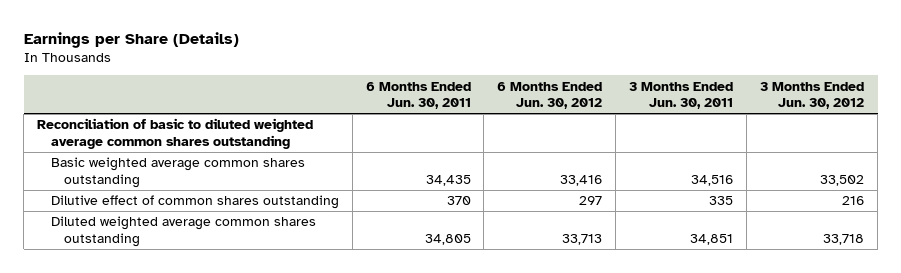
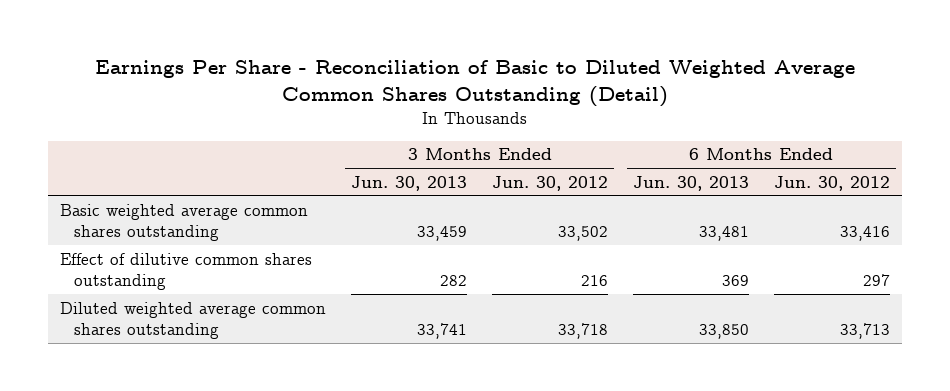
- Earnings per Share (Details)
+ Earnings Per Share - Reconciliation of Basic to Diluted Weighted Average Common Shares Outstanding (Detail)
- | 6 Months Ended Jun. 30, 2011 | 6 Months Ended Jun. 30, 2012 | 3 Months Ended Jun. 30, 2011 | 3 Months Ended Jun. 30, 2012
+ | 3 Months Ended Jun. 30, 2013 | 3 Months Ended Jun. 30, 2012 | 6 Months Ended Jun. 30, 2013 | 6 Months Ended Jun. 30, 2012
- Reconciliation of basic to diluted weighted average common shares outstanding
- Dilutive effect of common shares outstanding | 370 | 297 | 335 | 216
+ Effect of dilutive common shares outstanding | 282 | 216 | 369 | 297

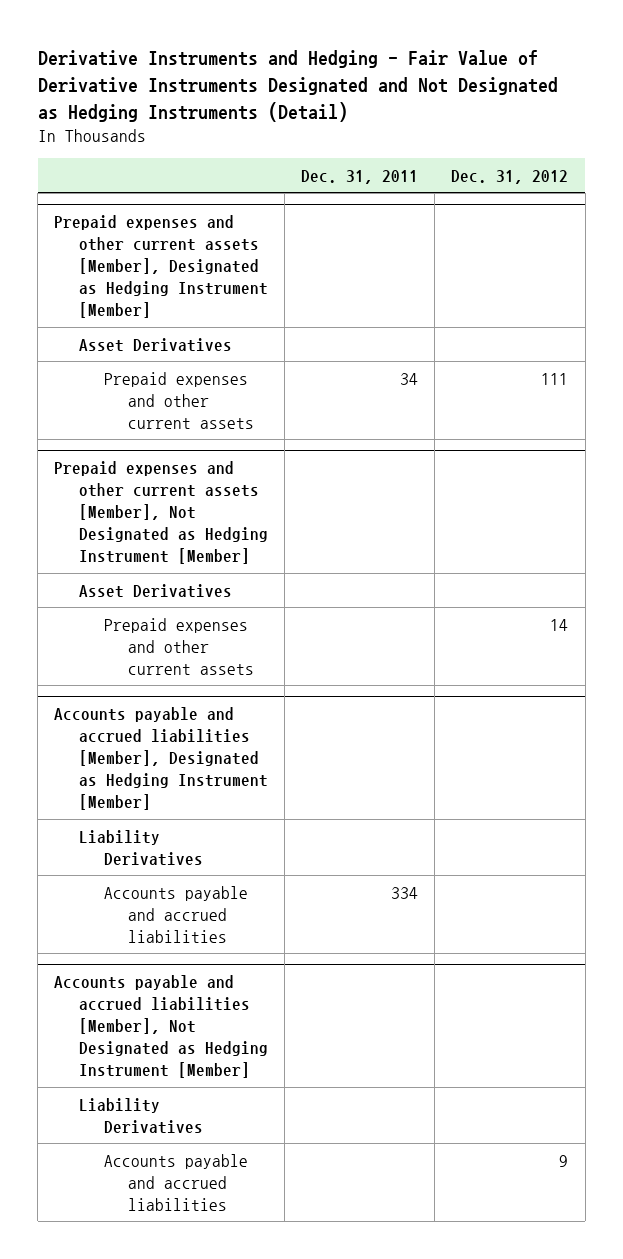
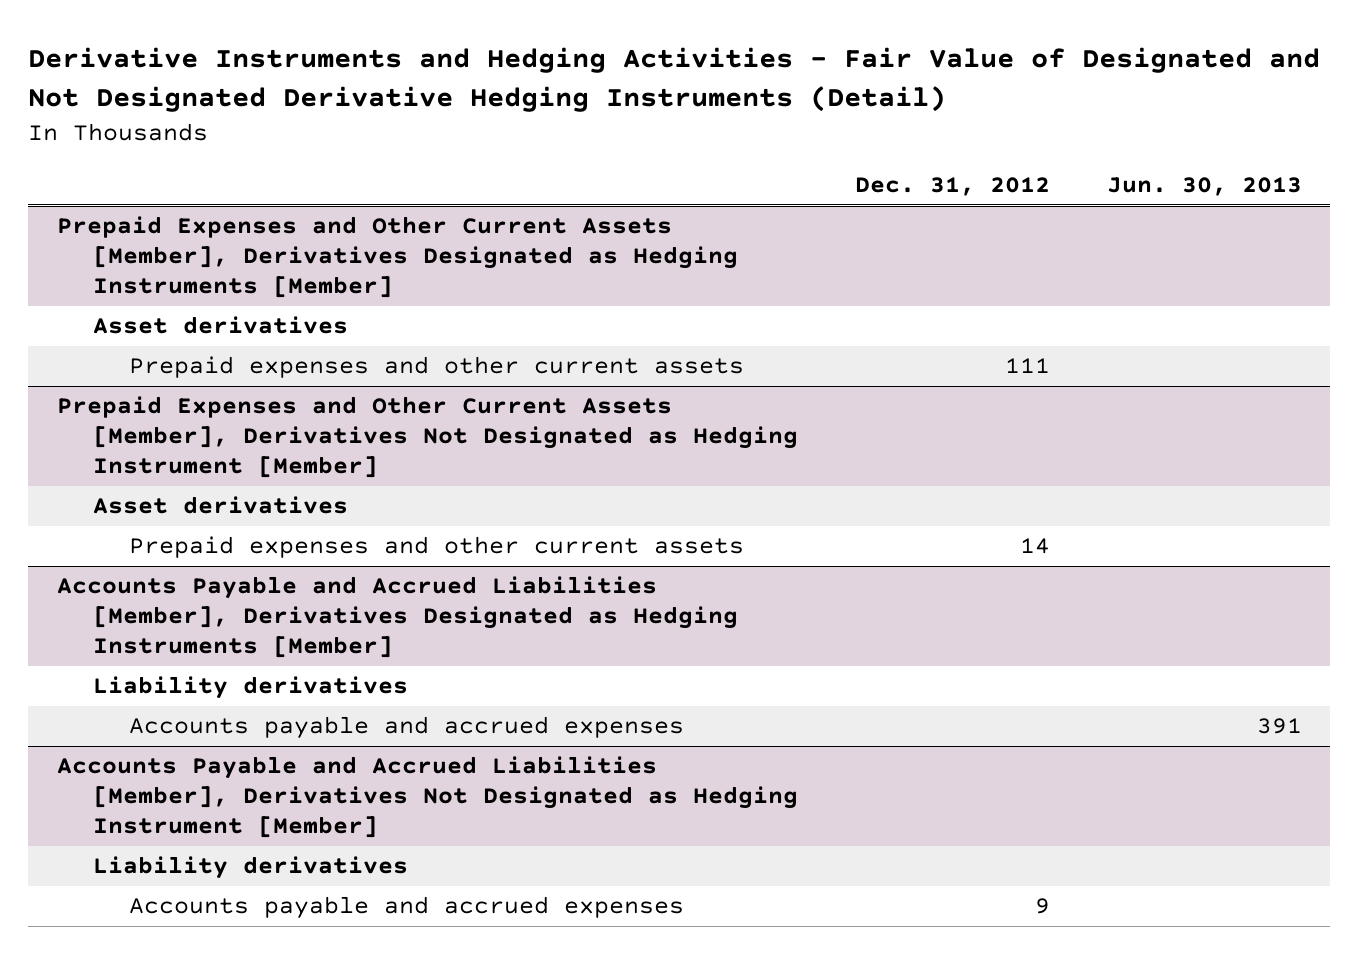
- Derivative Instruments and Hedging - Fair Value of Derivative Instruments Designated and Not Designated as Hedging Instruments (Detail)
+ Derivative Instruments and Hedging Activities - Fair Value of Designated and Not Designated Derivative Hedging Instruments (Detail)
- | Dec. 31, 2011 | Dec. 31, 2012
+ | Dec. 31, 2012 | Jun. 30, 2013
- Prepaid expenses and other current assets [Member], Designated as Hedging Instrument [Member]
- Asset Derivatives
+ Prepaid Expenses and Other Current Assets [Member], Derivatives Designated as Hedging Instruments [Member]
+ Asset derivatives
- Prepaid expenses and other current assets [Member], Not Designated as Hedging Instrument [Member]
- Asset Derivatives
+ Prepaid Expenses and Other Current Assets [Member], Derivatives Not Designated as Hedging Instrument [Member]
+ Asset derivatives
- Accounts payable and accrued liabilities [Member], Designated as Hedging Instrument [Member]
- Liability Derivatives
- Accounts payable and accrued liabilities | 334 |
- Accounts payable and accrued liabilities [Member], Not Designated as Hedging Instrument [Member]
- Liability Derivatives
- Accounts payable and accrued liabilities | | 9
+ Accounts Payable and Accrued Liabilities [Member], Derivatives Designated as Hedging Instruments [Member]
+ Liability derivatives
+ Accounts payable and accrued expenses | | 391
+ Accounts Payable and Accrued Liabilities [Member], Derivatives Not Designated as Hedging Instrument [Member]
+ Liability derivatives
+ Accounts payable and accrued expenses | 9 |

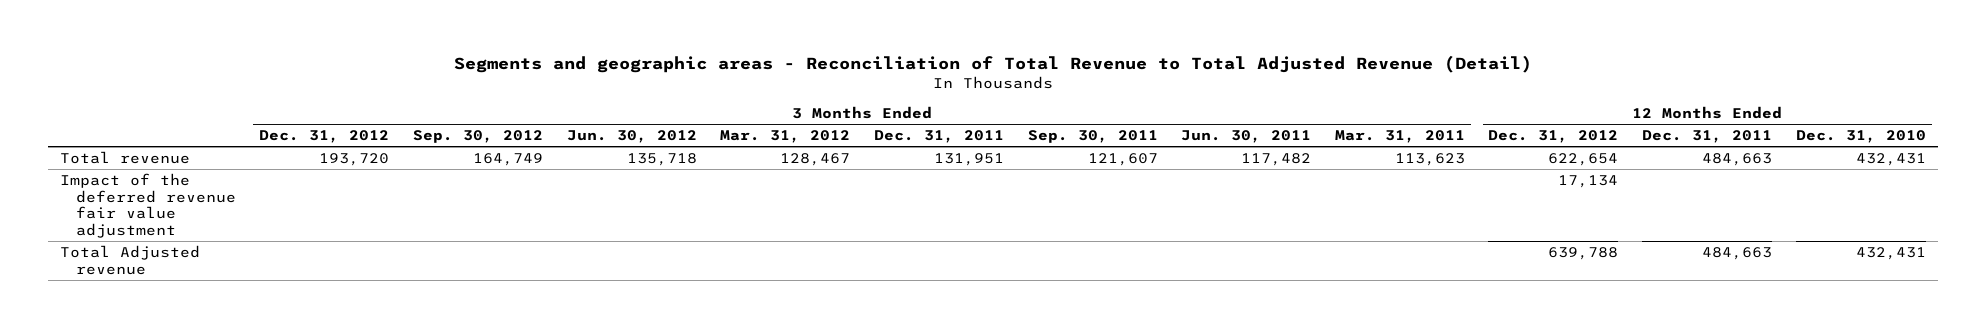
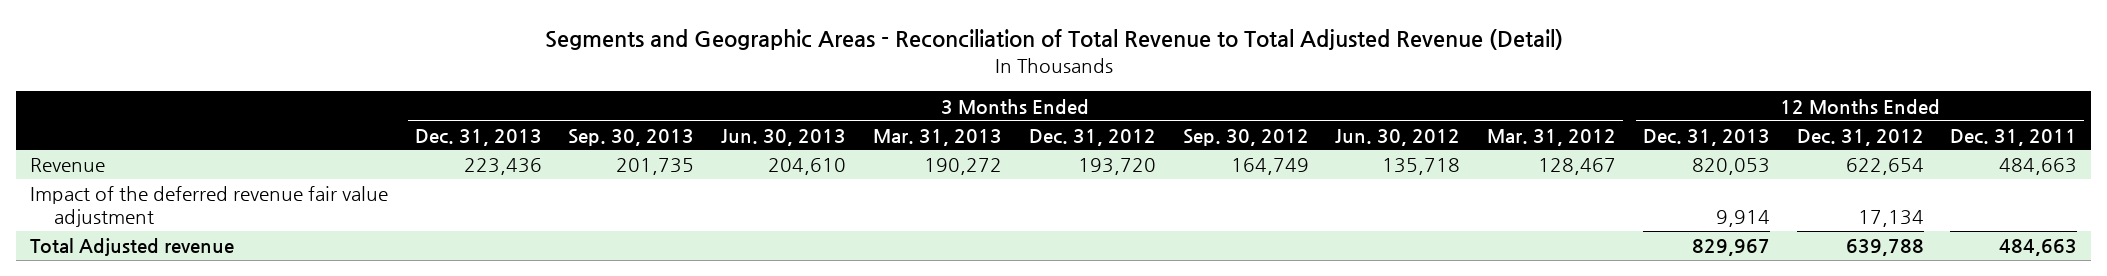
- Segments and geographic areas - Reconciliation of Total Revenue to Total Adjusted Revenue (Detail)
+ Segments and Geographic Areas - Reconciliation of Total Revenue to Total Adjusted Revenue (Detail)
- | 3 Months Ended Dec. 31, 2012 | 3 Months Ended Sep. 30, 2012 | 3 Months Ended Jun. 30, 2012 | 3 Months Ended Mar. 31, 2012 | 3 Months Ended Dec. 31, 2011 | 3 Months Ended Sep. 30, 2011 | 3 Months Ended Jun. 30, 2011 | 3 Months Ended Mar. 31, 2011 | 12 Months Ended Dec. 31, 2012 | 12 Months Ended Dec. 31, 2011 | 12 Months Ended Dec. 31, 2010
+ | 3 Months Ended Dec. 31, 2013 | 3 Months Ended Sep. 30, 2013 | 3 Months Ended Jun. 30, 2013 | 3 Months Ended Mar. 31, 2013 | 3 Months Ended Dec. 31, 2012 | 3 Months Ended Sep. 30, 2012 | 3 Months Ended Jun. 30, 2012 | 3 Months Ended Mar. 31, 2012 | 12 Months Ended Dec. 31, 2013 | 12 Months Ended Dec. 31, 2012 | 12 Months Ended Dec. 31, 2011
- Total revenue | 193,720 | 164,749 | 135,718 | 128,467 | 131,951 | 121,607 | 117,482 | 113,623 | 622,654 | 484,663 | 432,431
+ Revenue | 223,436 | 201,735 | 204,610 | 190,272 | 193,720 | 164,749 | 135,718 | 128,467 | 820,053 | 622,654 | 484,663

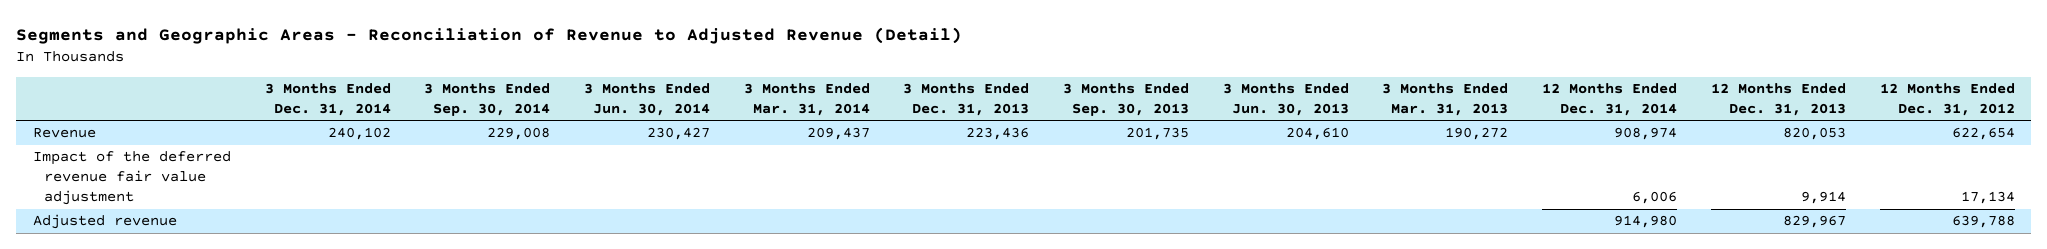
- Segments and Geographic Areas - Reconciliation of Total Revenue to Total Adjusted Revenue (Detail)
+ Segments and Geographic Areas - Reconciliation of Revenue to Adjusted Revenue (Detail)
- | 3 Months Ended Dec. 31, 2013 | 3 Months Ended Sep. 30, 2013 | 3 Months Ended Jun. 30, 2013 | 3 Months Ended Mar. 31, 2013 | 3 Months Ended Dec. 31, 2012 | 3 Months Ended Sep. 30, 2012 | 3 Months Ended Jun. 30, 2012 | 3 Months Ended Mar. 31, 2012 | 12 Months Ended Dec. 31, 2013 | 12 Months Ended Dec. 31, 2012 | 12 Months Ended Dec. 31, 2011
+ | 3 Months Ended Dec. 31, 2014 | 3 Months Ended Sep. 30, 2014 | 3 Months Ended Jun. 30, 2014 | 3 Months Ended Mar. 31, 2014 | 3 Months Ended Dec. 31, 2013 | 3 Months Ended Sep. 30, 2013 | 3 Months Ended Jun. 30, 2013 | 3 Months Ended Mar. 31, 2013 | 12 Months Ended Dec. 31, 2014 | 12 Months Ended Dec. 31, 2013 | 12 Months Ended Dec. 31, 2012
- Total Adjusted revenue | | | | | | | | | 829,967 | 639,788 | 484,663
+ Adjusted revenue | | | | | | | | | 914,980 | 829,967 | 639,788

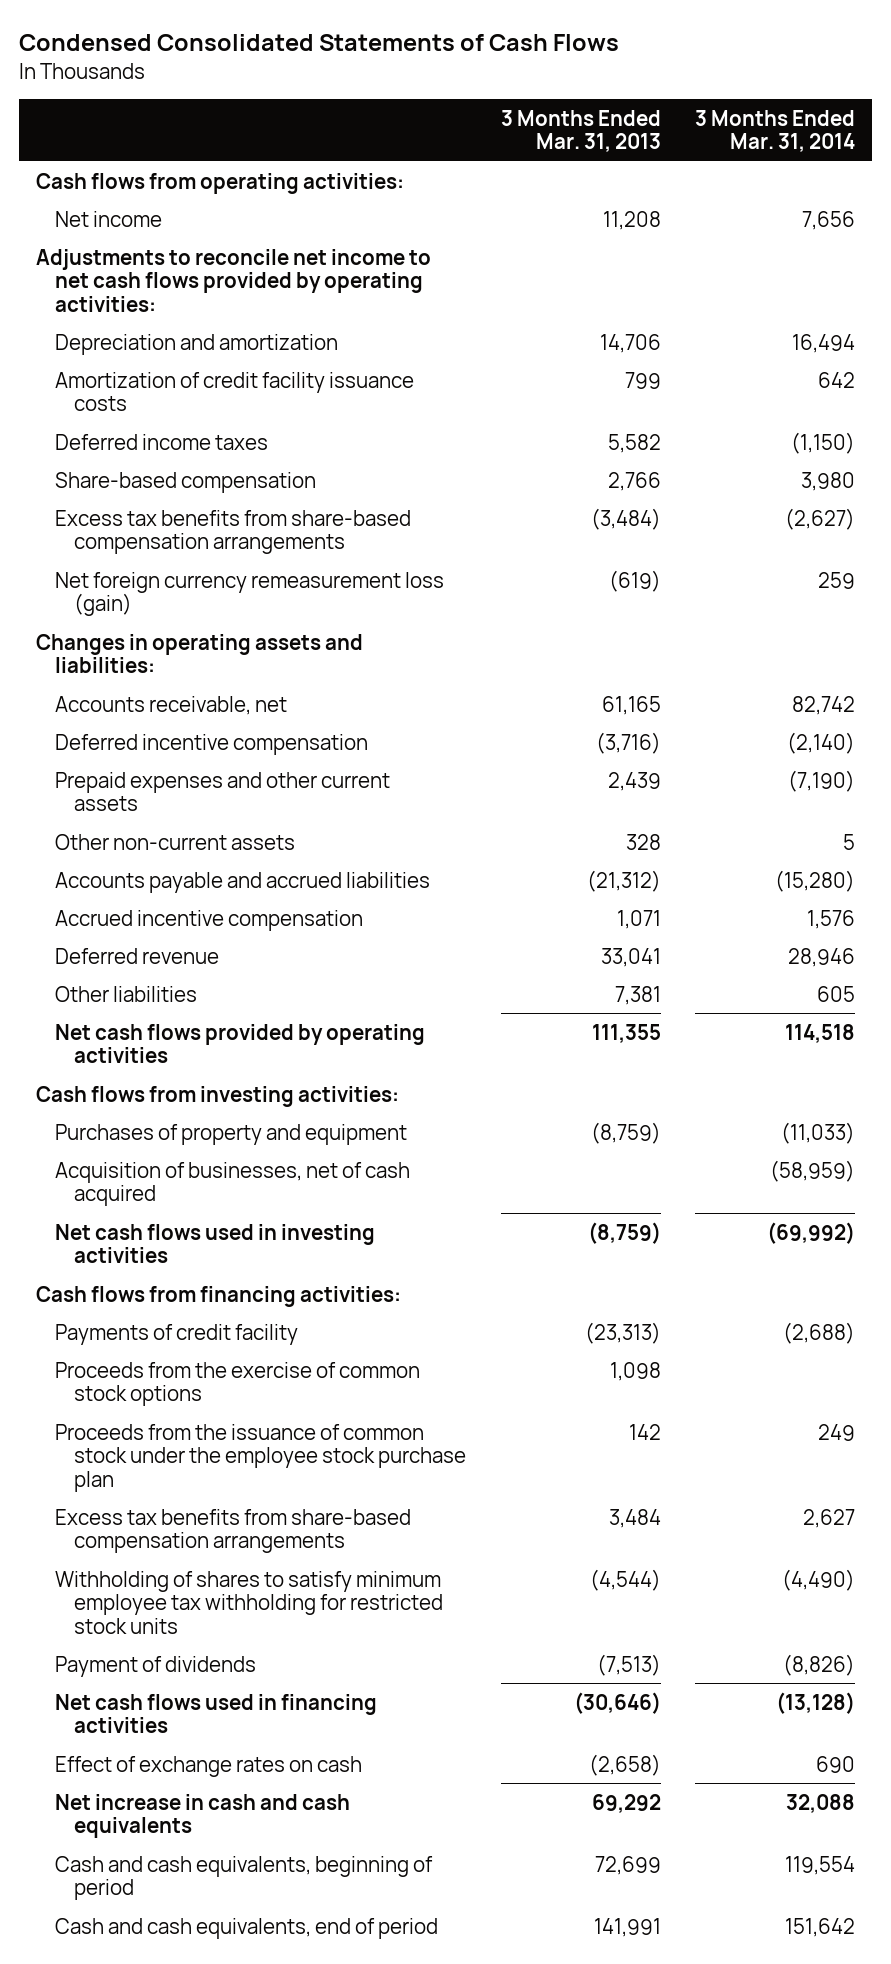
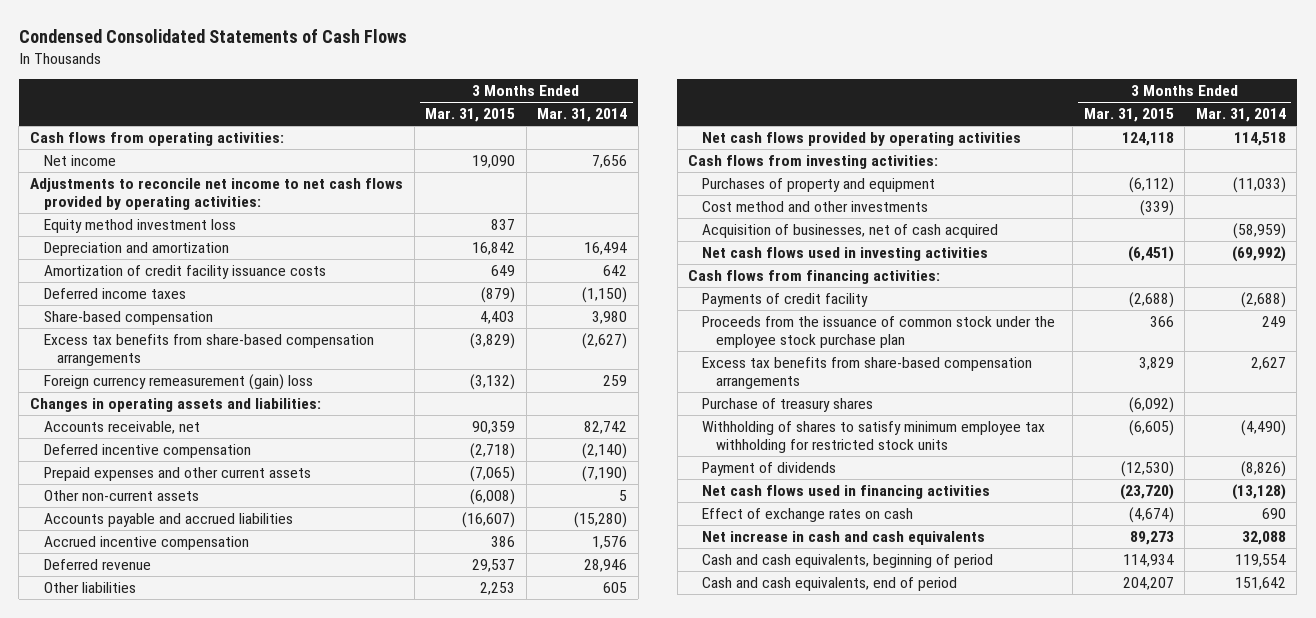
- | 3 Months Ended Mar. 31, 2013 | 3 Months Ended Mar. 31, 2014
+ | 3 Months Ended Mar. 31, 2015 | 3 Months Ended Mar. 31, 2014
+ Equity method investment loss | 837 |
- Net foreign currency remeasurement loss (gain) | (619) | 259
+ Foreign currency remeasurement (gain) loss | (3,132) | 259
+ Cost method and other investments | (339) |
- Proceeds from the exercise of common stock options | 1,098 |
+ Purchase of treasury shares | (6,092) |

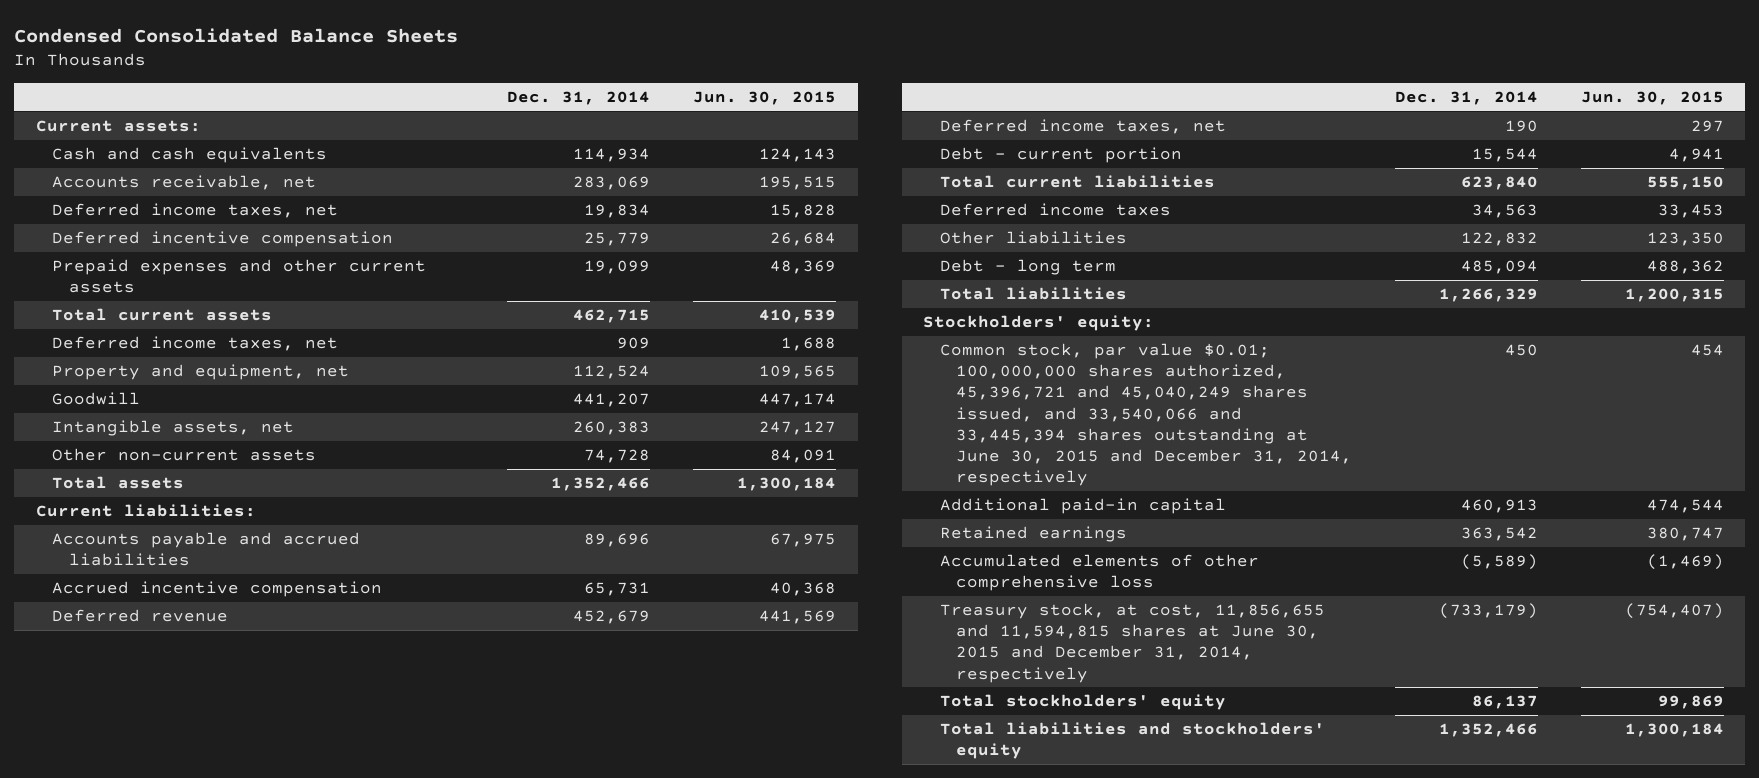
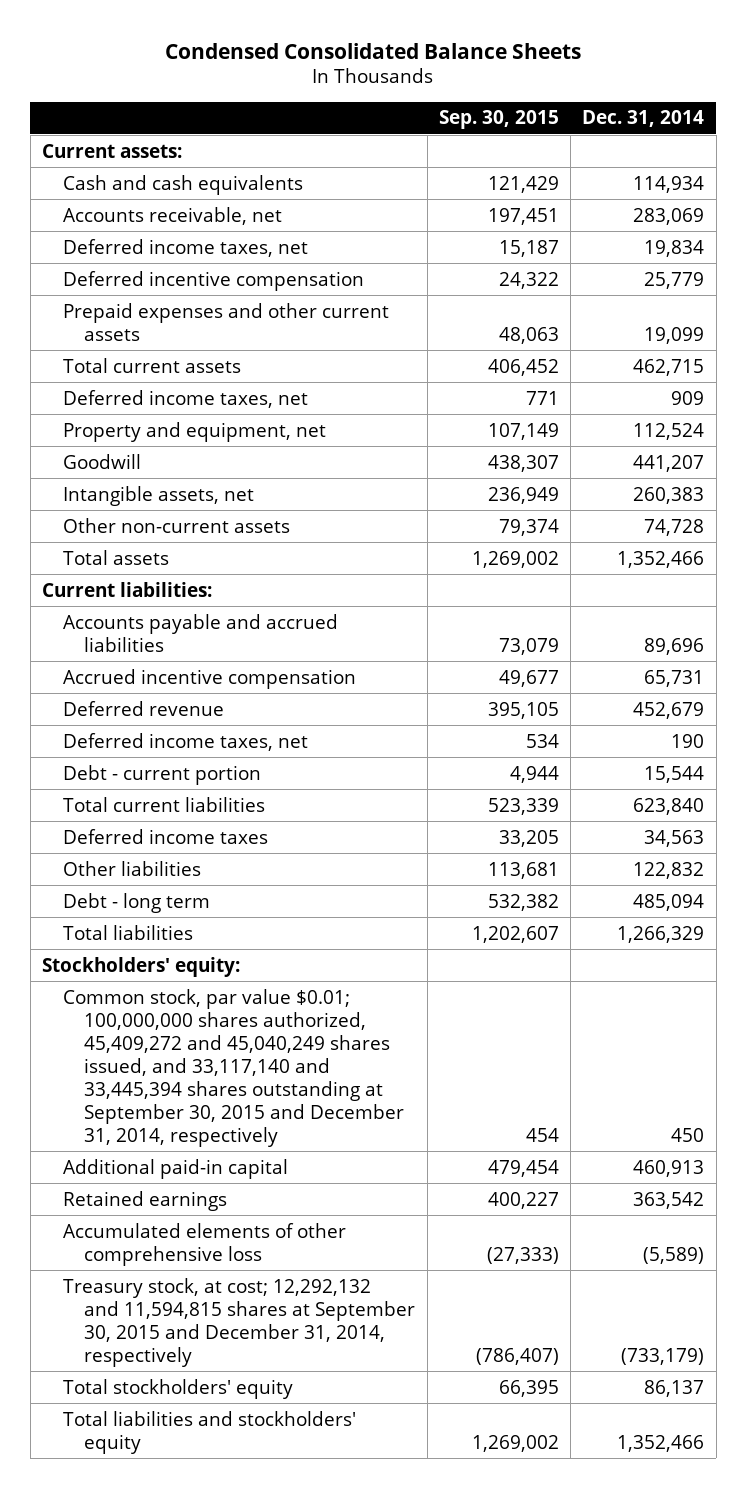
- | Dec. 31, 2014 | Jun. 30, 2015
+ | Sep. 30, 2015 | Dec. 31, 2014
- Common stock, par value $0.01; 100,000,000 shares authorized, 45,396,721 and 45,040,249 shares issued, and 33,540,066 and 33,445,394 shares outstanding at June 30, 2015 and December 31, 2014, respectively | 450 | 454
+ Common stock, par value $0.01; 100,000,000 shares authorized, 45,409,272 and 45,040,249 shares issued, and 33,117,140 and 33,445,394 shares outstanding at September 30, 2015 and December 31, 2014, respectively | 454 | 450
- Treasury stock, at cost, 11,856,655 and 11,594,815 shares at June 30, 2015 and December 31, 2014, respectively | (733,179) | (754,407)
+ Treasury stock, at cost; 12,292,132 and 11,594,815 shares at September 30, 2015 and December 31, 2014, respectively | (786,407) | (733,179)

